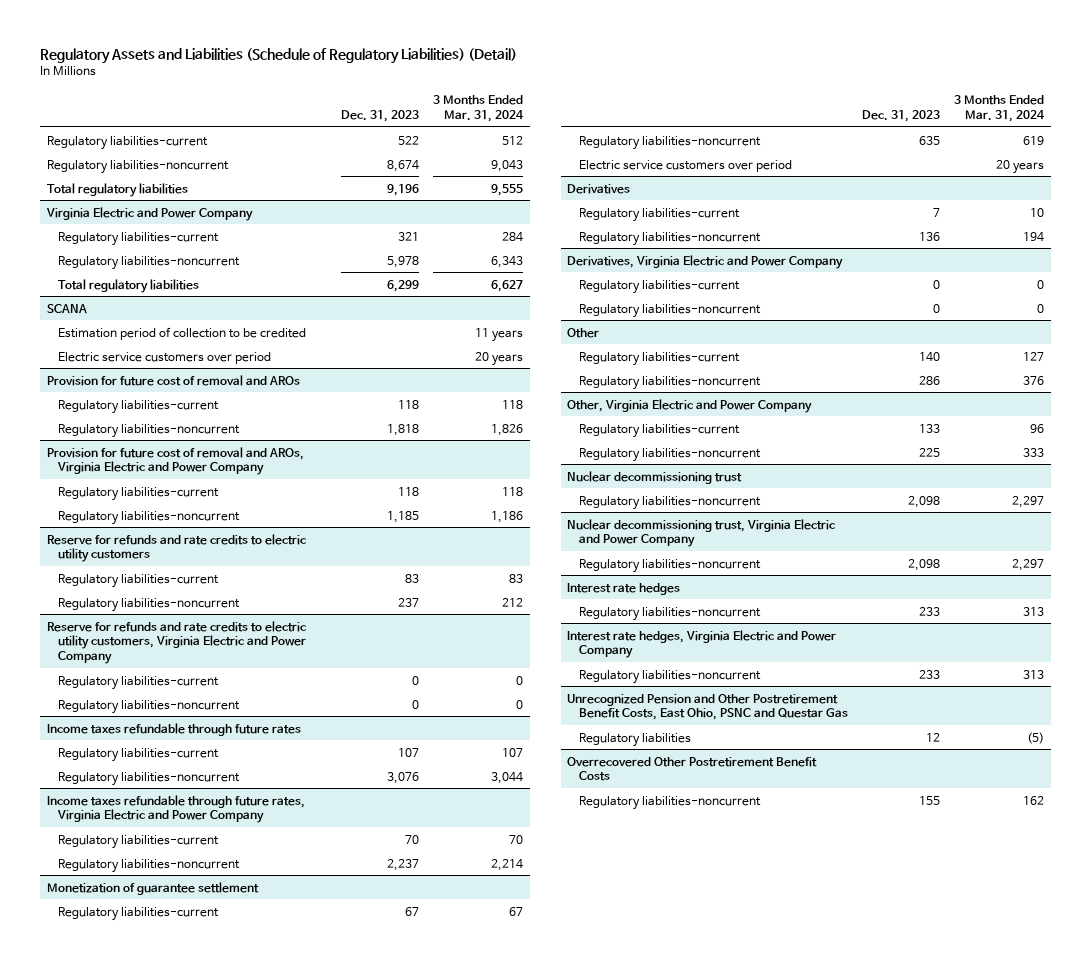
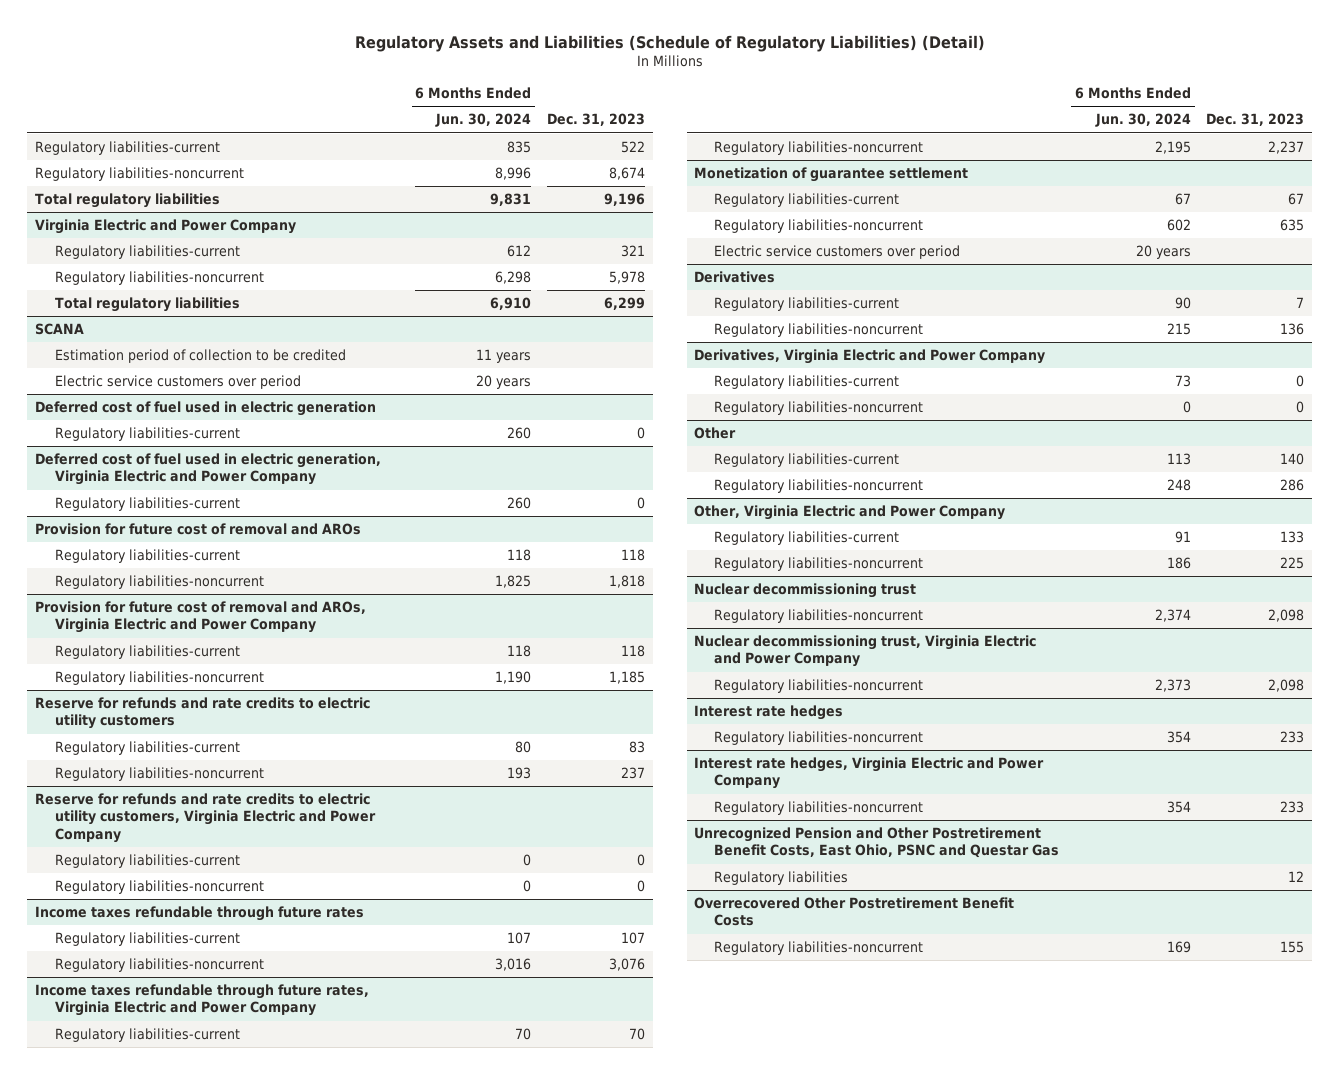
- | Dec. 31, 2023 | 3 Months Ended Mar. 31, 2024
+ | 6 Months Ended Jun. 30, 2024 | Dec. 31, 2023
+ Deferred cost of fuel used in electric generation
+ Regulatory liabilities-current | 260 | 0
+ Deferred cost of fuel used in electric generation, Virginia Electric and Power Company
+ Regulatory liabilities-current | 260 | 0

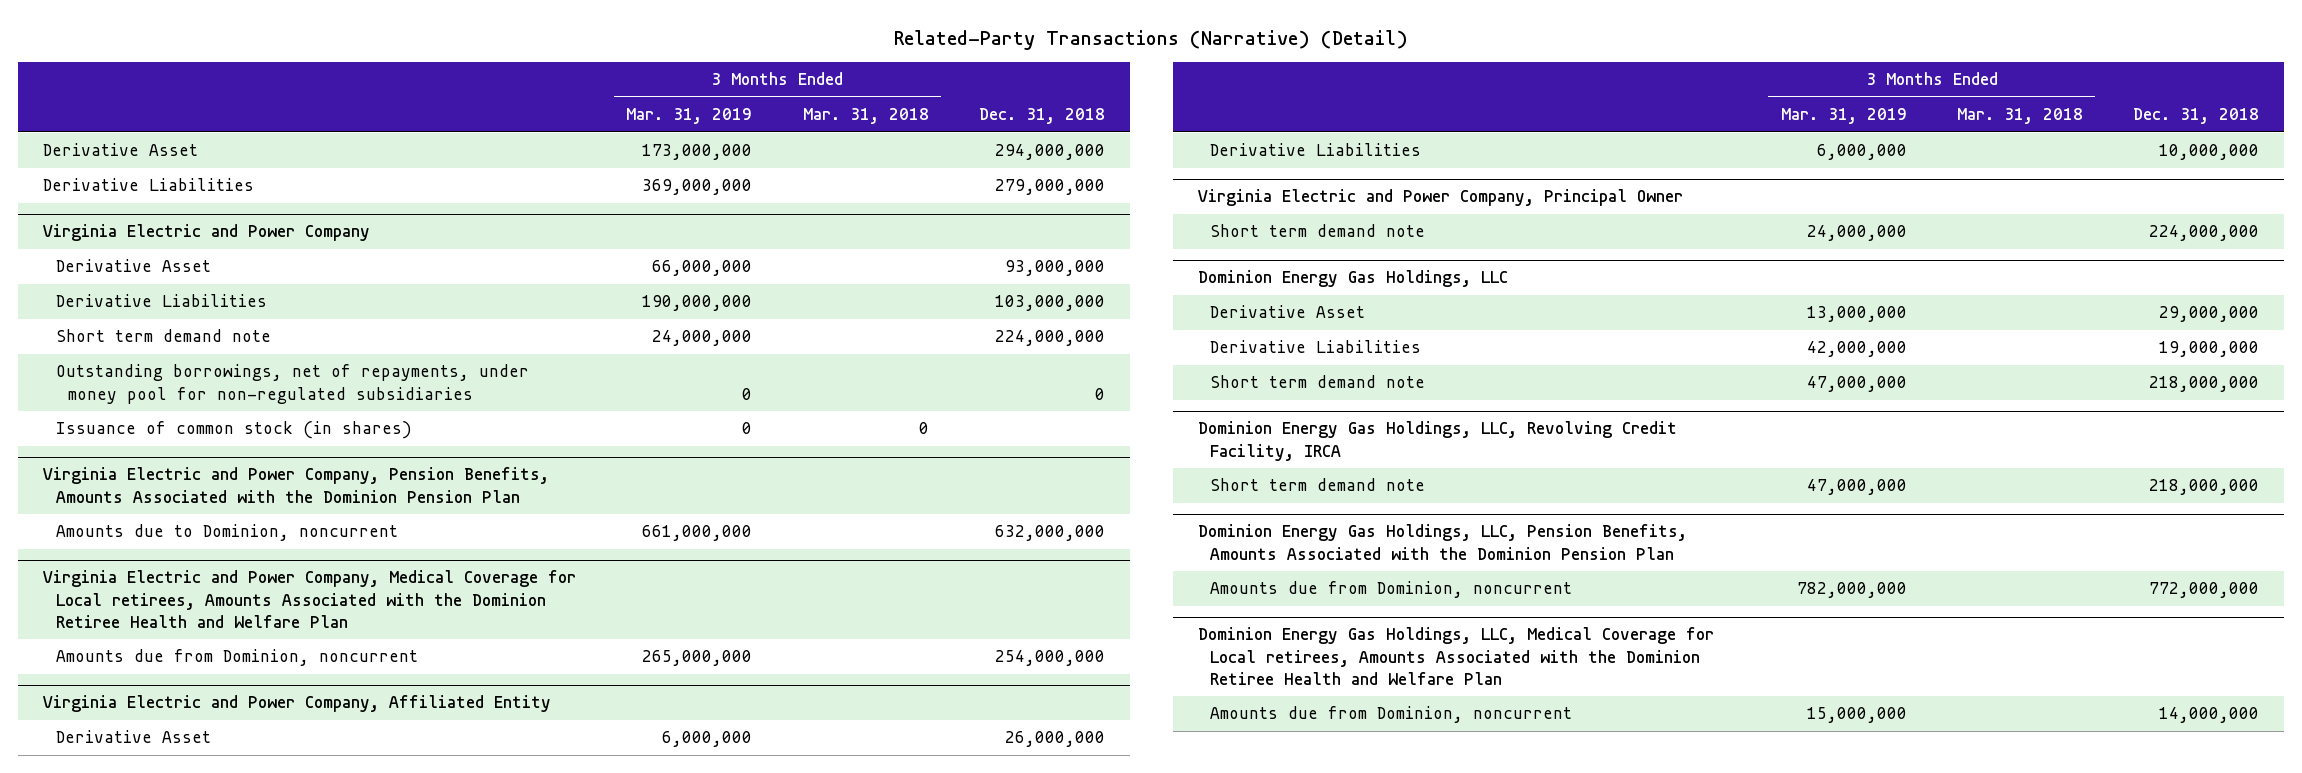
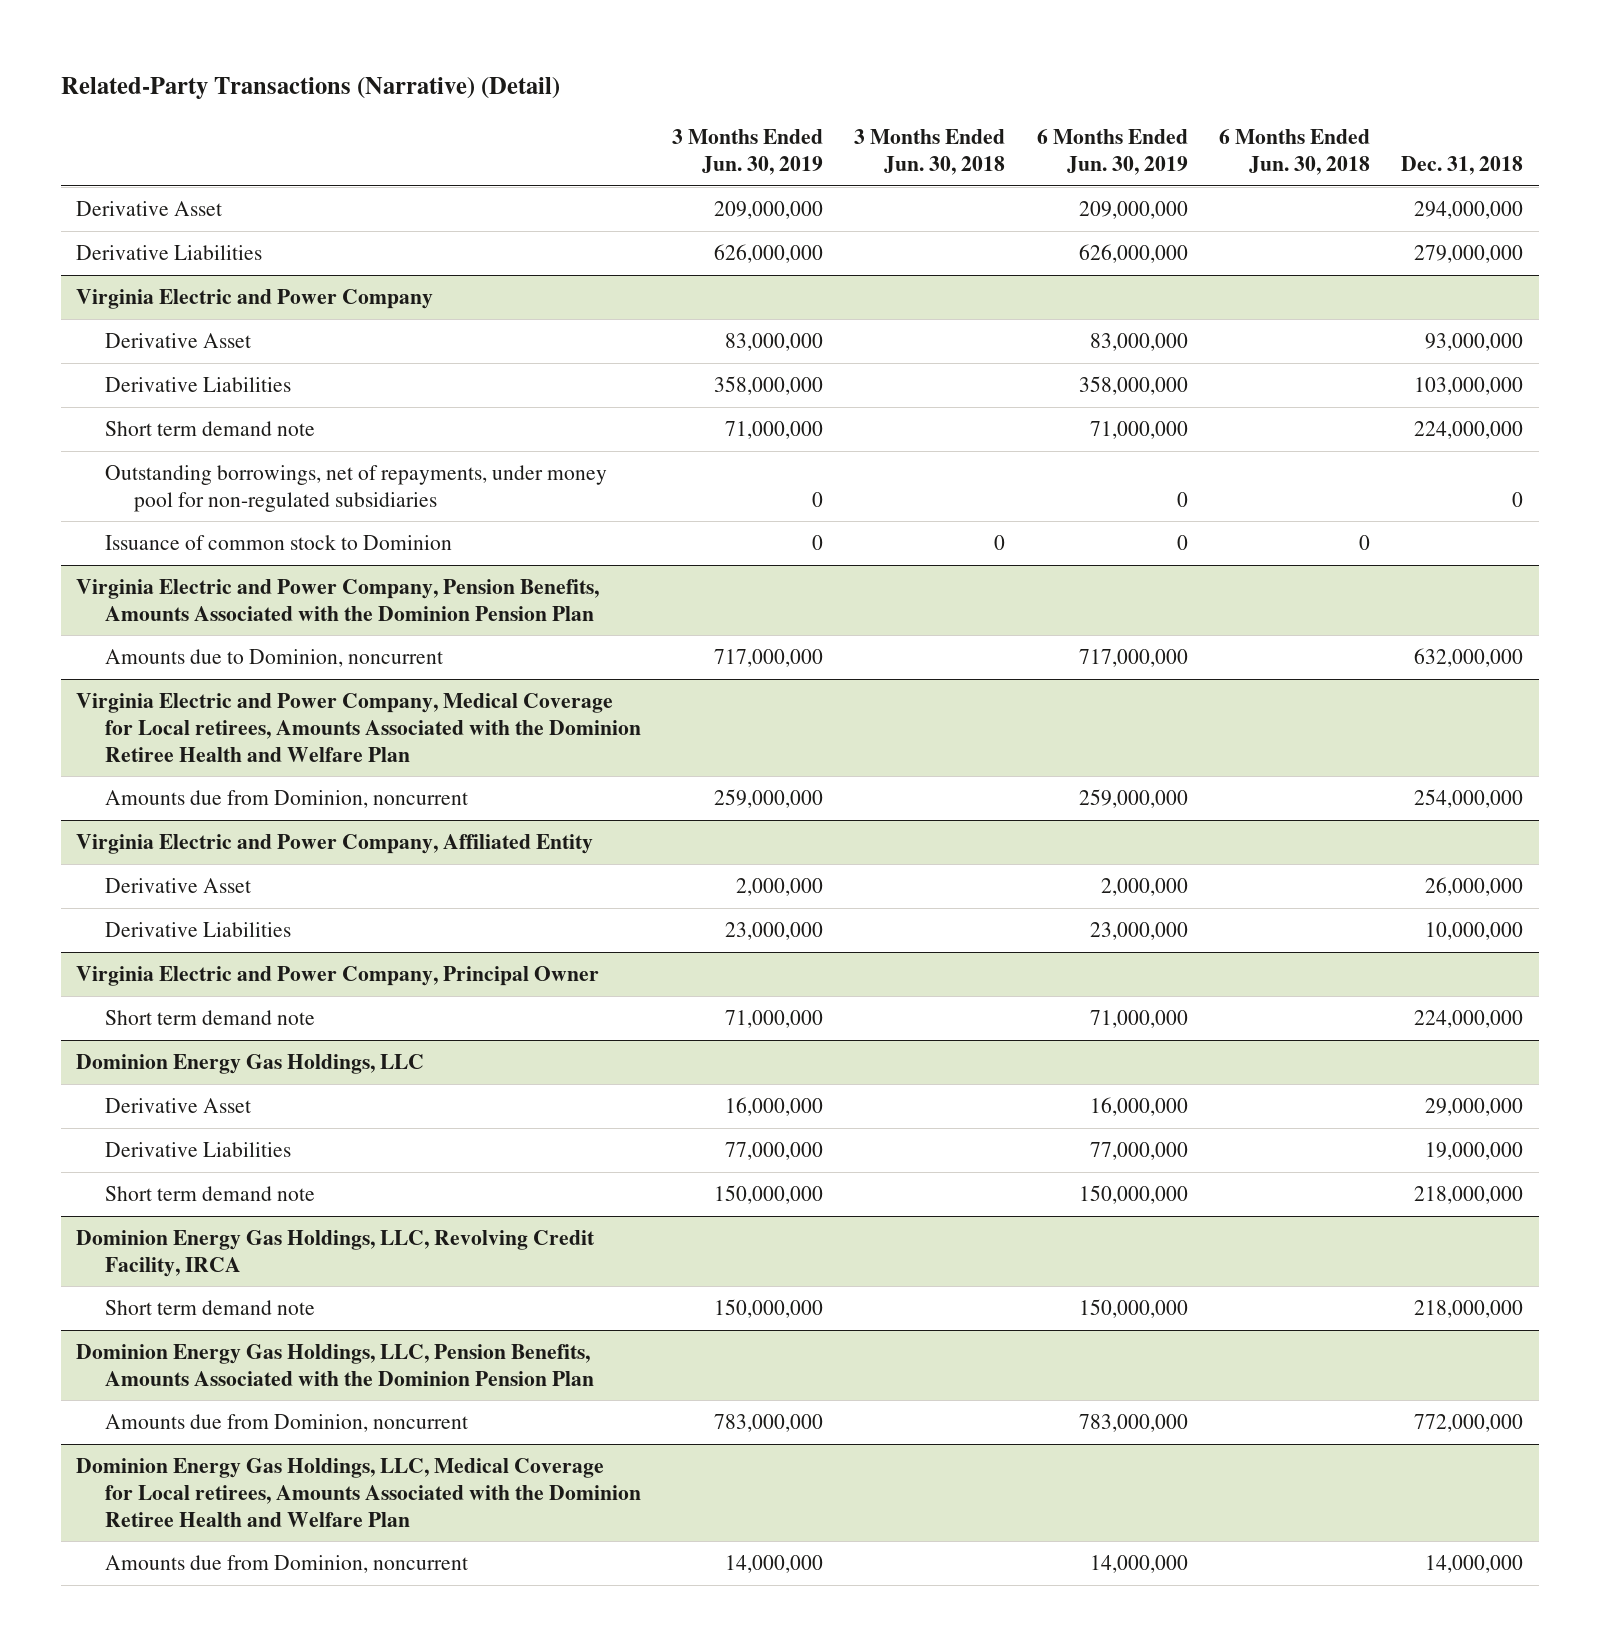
- | 3 Months Ended Mar. 31, 2019 | 3 Months Ended Mar. 31, 2018 | Dec. 31, 2018
+ | 3 Months Ended Jun. 30, 2019 | 3 Months Ended Jun. 30, 2018 | 6 Months Ended Jun. 30, 2019 | 6 Months Ended Jun. 30, 2018 | Dec. 31, 2018
@ Virginia Electric and Power Company
- Issuance of common stock (in shares) | 0 | 0 |
+ Issuance of common stock to Dominion | 0 | 0 | 0 | 0 |

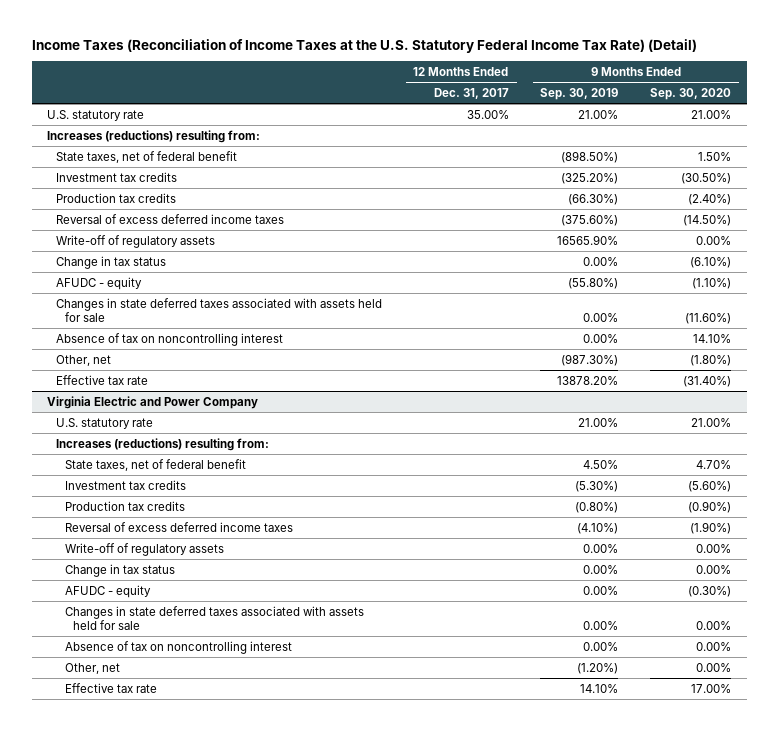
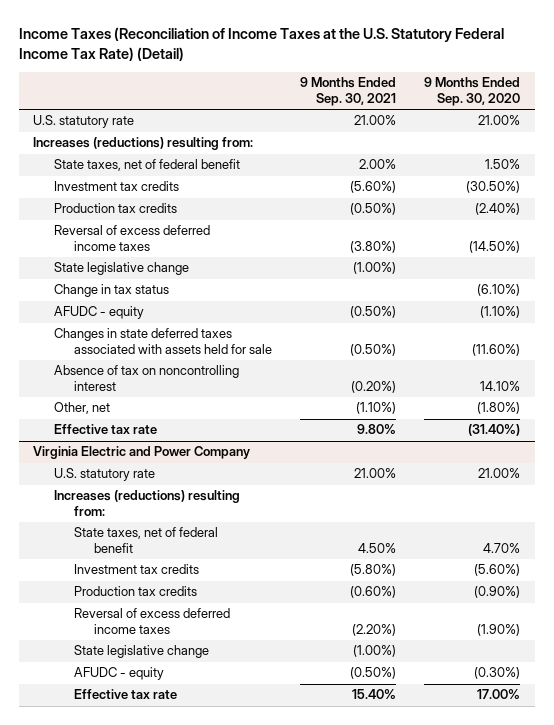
- | 12 Months Ended Dec. 31, 2017 | 9 Months Ended Sep. 30, 2019 | 9 Months Ended Sep. 30, 2020
+ | 9 Months Ended Sep. 30, 2021 | 9 Months Ended Sep. 30, 2020
- Write-off of regulatory assets | | 16565.90% | 0.00%
+ State legislative change | (1.00%) |
@ Virginia Electric and Power Company
- Write-off of regulatory assets | | 0.00% | 0.00%
- Change in tax status | | 0.00% | 0.00%
+ State legislative change | (1.00%) |
- Changes in state deferred taxes associated with assets held for sale | | 0.00% | 0.00%
- Absence of tax on noncontrolling interest | | 0.00% | 0.00%
- Other, net | | (1.20%) | 0.00%

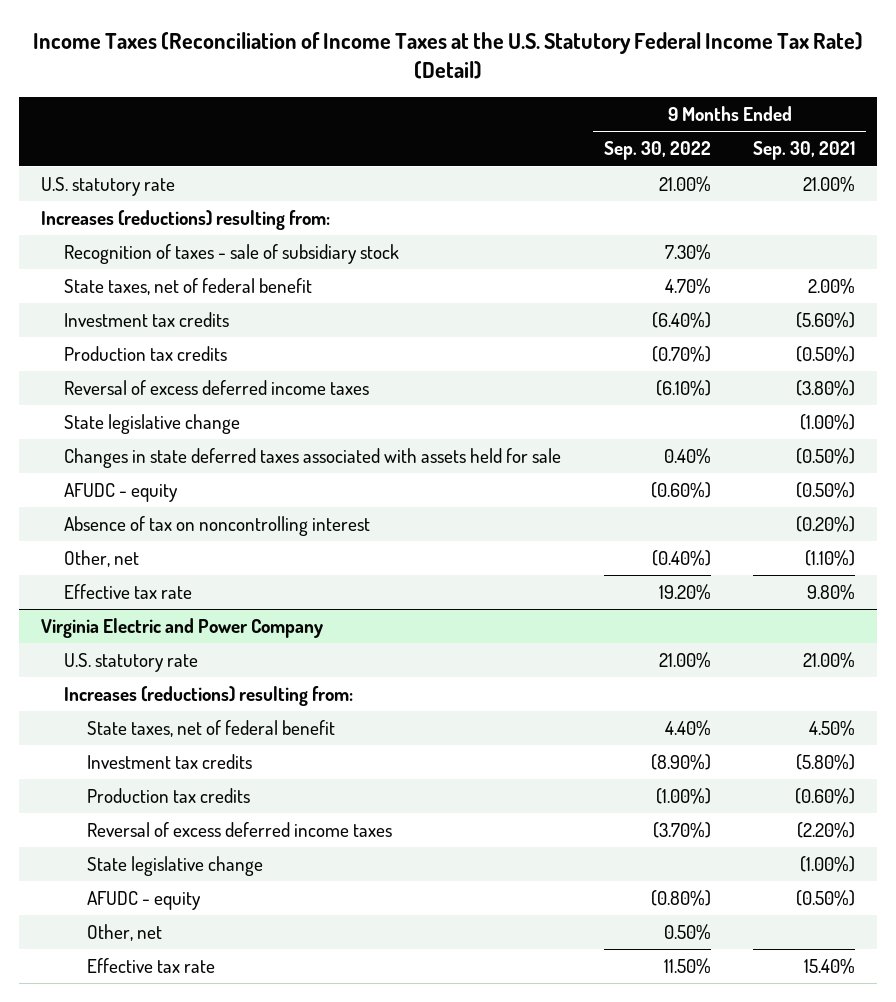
- | 9 Months Ended Sep. 30, 2021 | 9 Months Ended Sep. 30, 2020
+ | 9 Months Ended Sep. 30, 2022 | 9 Months Ended Sep. 30, 2021
+ Recognition of taxes - sale of subsidiary stock | 7.30% |
- Change in tax status | | (6.10%)
moved down: AFUDC - equity | (0.60%) | (0.50%)
@ Virginia Electric and Power Company
+ Other, net | 0.50% |

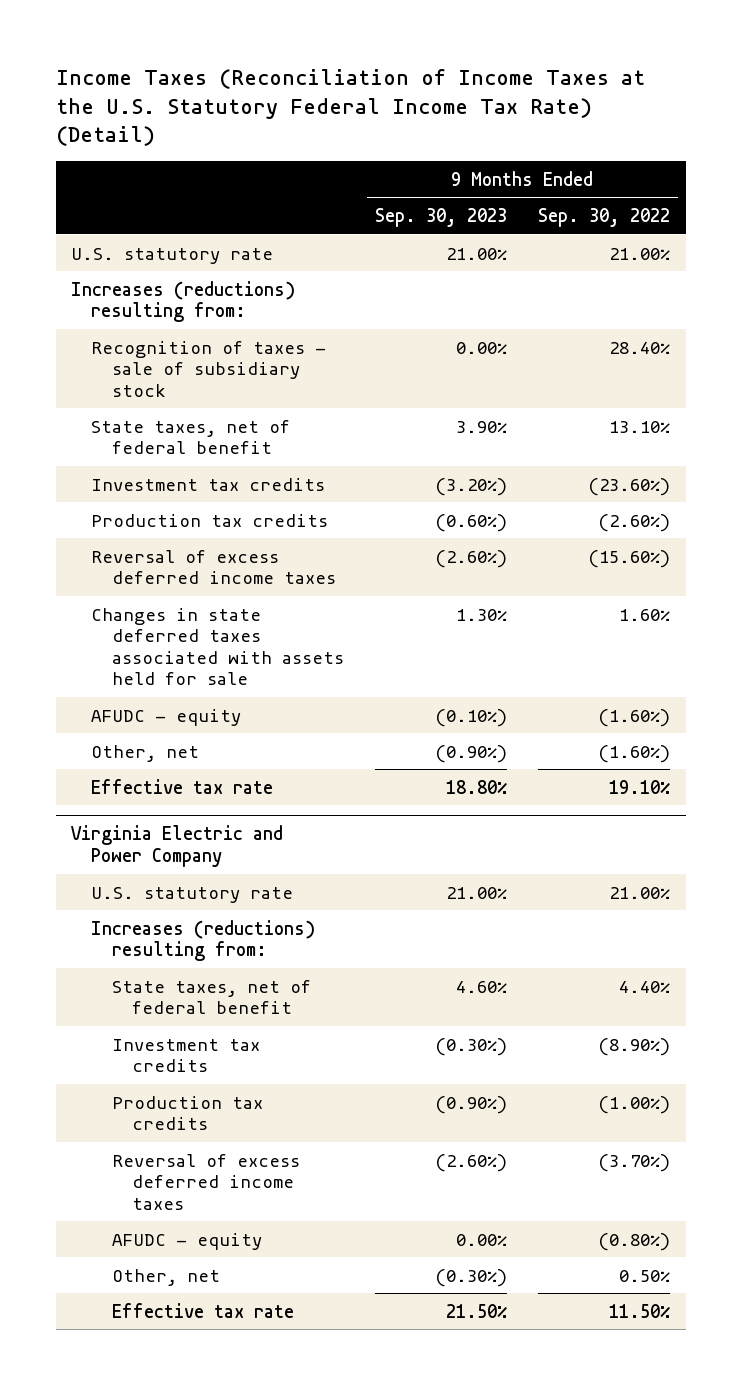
- | 9 Months Ended Sep. 30, 2022 | 9 Months Ended Sep. 30, 2021
+ | 9 Months Ended Sep. 30, 2023 | 9 Months Ended Sep. 30, 2022
- Recognition of taxes - sale of subsidiary stock | 7.30% |
- State taxes, net of federal benefit | 4.70% | 2.00%
- Investment tax credits | (6.40%) | (5.60%)
- Production tax credits | (0.70%) | (0.50%)
- Reversal of excess deferred income taxes | (6.10%) | (3.80%)
- State legislative change | | (1.00%)
- Changes in state deferred taxes associated with assets held for sale | 0.40% | (0.50%)
- AFUDC - equity | (0.60%) | (0.50%)
- Absence of tax on noncontrolling interest | | (0.20%)
- Other, net | (0.40%) | (1.10%)
- Effective tax rate | 19.20% | 9.80%
+ Recognition of taxes - sale of subsidiary stock | 0.00% | 28.40%
+ State taxes, net of federal benefit | 3.90% | 13.10%
+ Investment tax credits | (3.20%) | (23.60%)
+ Production tax credits | (0.60%) | (2.60%)
+ Reversal of excess deferred income taxes | (2.60%) | (15.60%)
+ Changes in state deferred taxes associated with assets held for sale | 1.30% | 1.60%
+ AFUDC - equity | (0.10%) | (1.60%)
+ Other, net | (0.90%) | (1.60%)
+ Effective tax rate | 18.80% | 19.10%
@ Virginia Electric and Power Company
- State legislative change | | (1.00%)

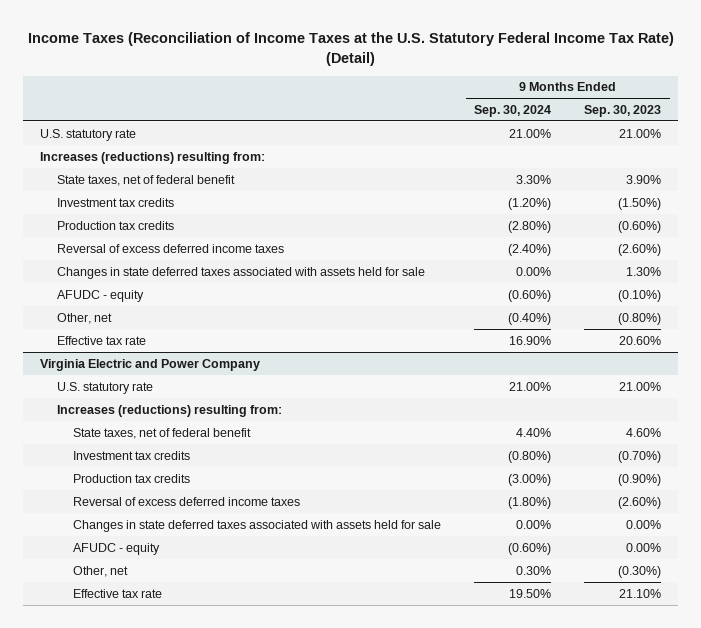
- | 9 Months Ended Sep. 30, 2023 | 9 Months Ended Sep. 30, 2022
+ | 9 Months Ended Sep. 30, 2024 | 9 Months Ended Sep. 30, 2023
- Recognition of taxes - sale of subsidiary stock | 0.00% | 28.40%
- Investment tax credits | (3.20%) | (23.60%)
+ Investment tax credits | (1.20%) | (1.50%)
- Other, net | (0.90%) | (1.60%)
- Effective tax rate | 18.80% | 19.10%
+ Other, net | (0.40%) | (0.80%)
+ Effective tax rate | 16.90% | 20.60%
@ Virginia Electric and Power Company
- Investment tax credits | (0.30%) | (8.90%)
+ Investment tax credits | (0.80%) | (0.70%)
+ Changes in state deferred taxes associated with assets held for sale | 0.00% | 0.00%
- Effective tax rate | 21.50% | 11.50%
+ Effective tax rate | 19.50% | 21.10%

